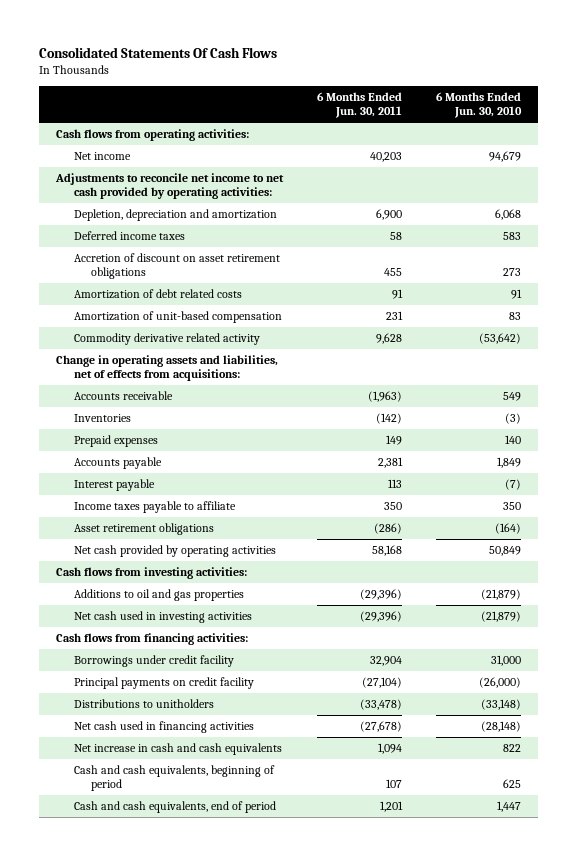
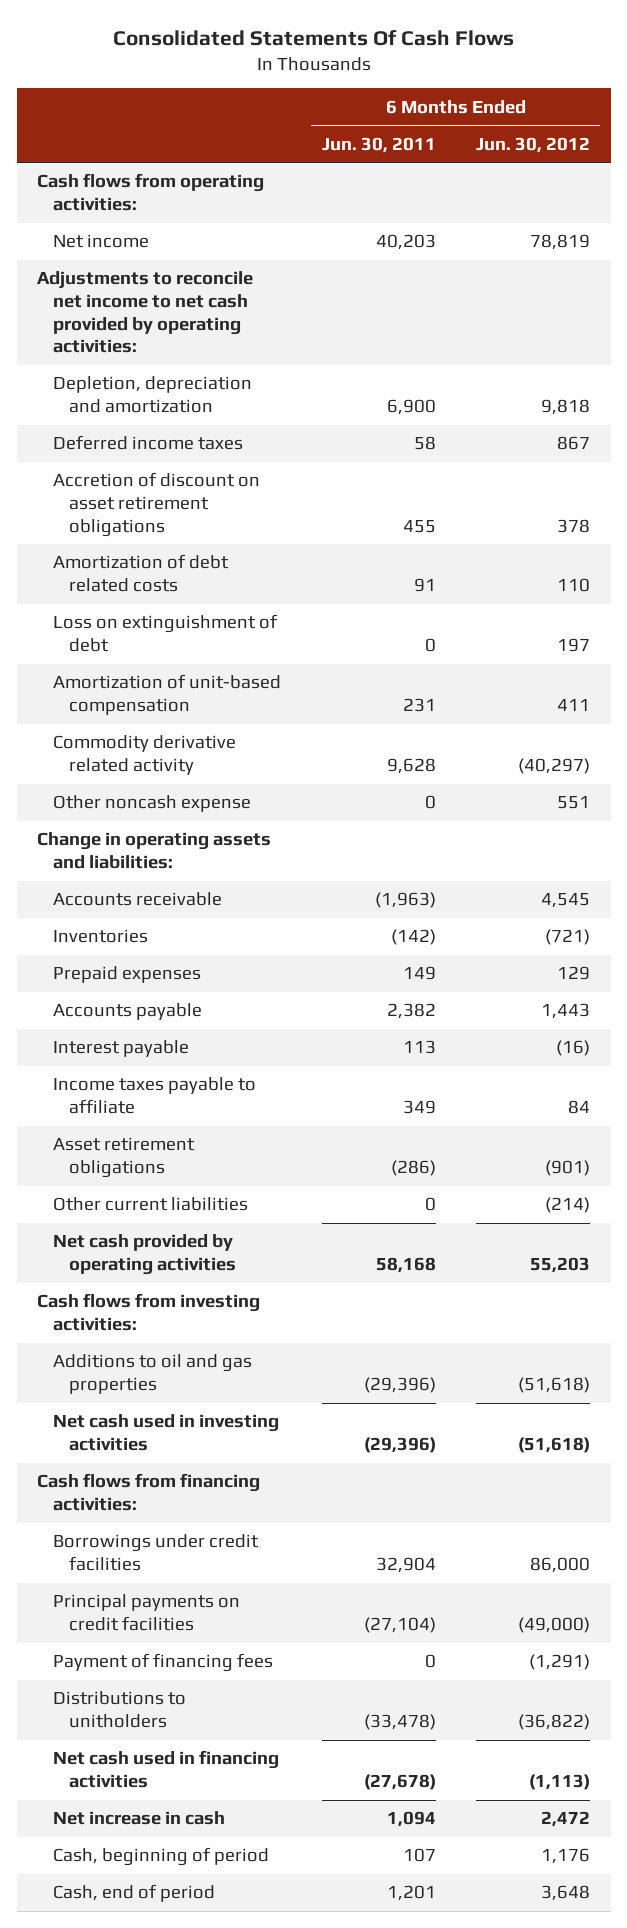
- | 6 Months Ended Jun. 30, 2011 | 6 Months Ended Jun. 30, 2010
+ | 6 Months Ended Jun. 30, 2011 | 6 Months Ended Jun. 30, 2012
+ Loss on extinguishment of debt | 0 | 197
- Change in operating assets and liabilities, net of effects from acquisitions:
+ Other noncash expense | 0 | 551
+ Change in operating assets and liabilities:
- Accounts payable | 2,381 | 1,849
+ Accounts payable | 2,382 | 1,443
- Income taxes payable to affiliate | 350 | 350
+ Income taxes payable to affiliate | 349 | 84
+ Other current liabilities | 0 | (214)
- Borrowings under credit facility | 32,904 | 31,000
- Principal payments on credit facility | (27,104) | (26,000)
+ Borrowings under credit facilities | 32,904 | 86,000
+ Principal payments on credit facilities | (27,104) | (49,000)
+ Payment of financing fees | 0 | (1,291)
- Net increase in cash and cash equivalents | 1,094 | 822
- Cash and cash equivalents, beginning of period | 107 | 625
- Cash and cash equivalents, end of period | 1,201 | 1,447
+ Net increase in cash | 1,094 | 2,472
+ Cash, beginning of period | 107 | 1,176
+ Cash, end of period | 1,201 | 3,648

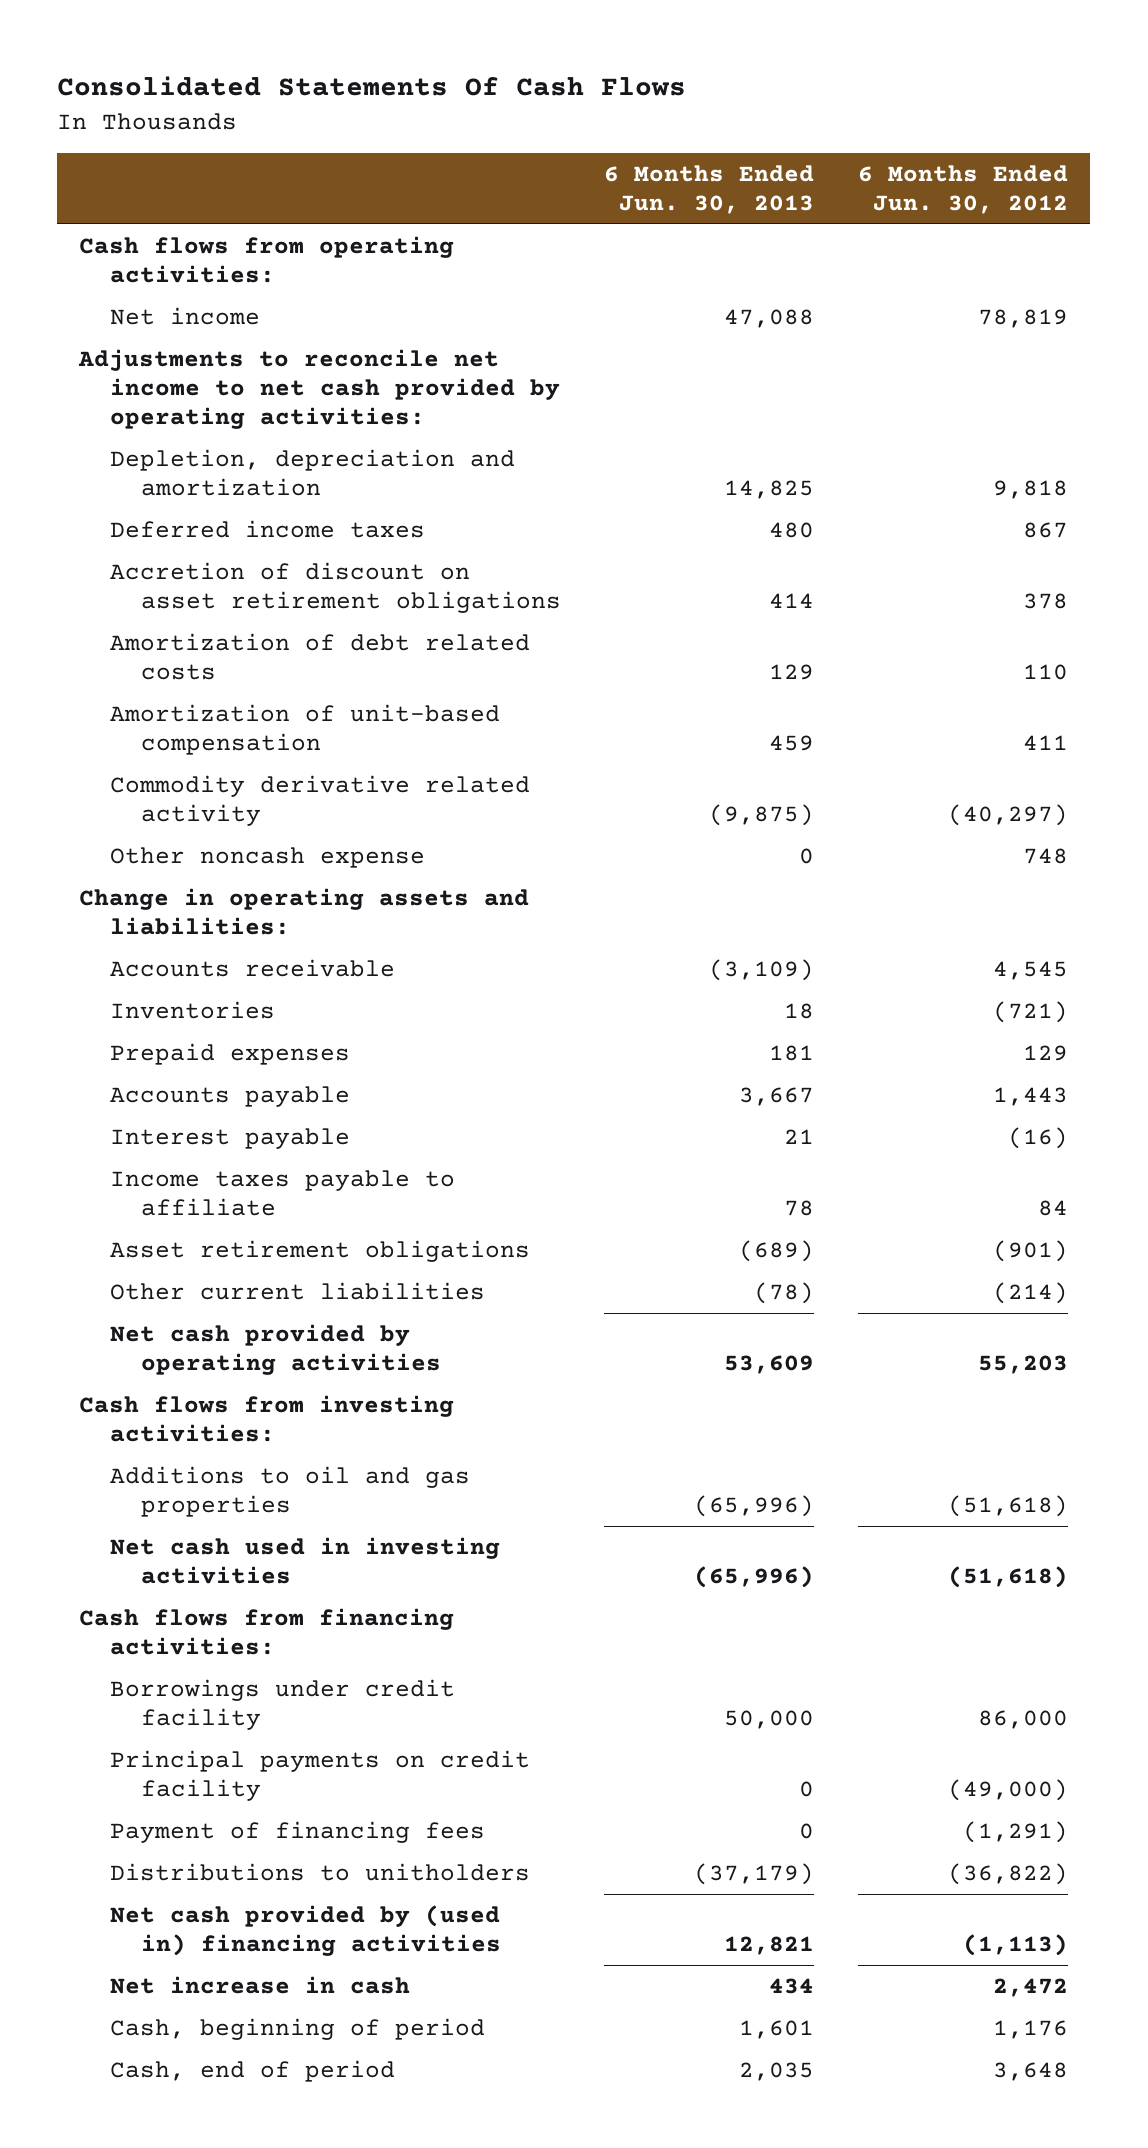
- | 6 Months Ended Jun. 30, 2011 | 6 Months Ended Jun. 30, 2012
+ | 6 Months Ended Jun. 30, 2013 | 6 Months Ended Jun. 30, 2012
- Loss on extinguishment of debt | 0 | 197
- Other noncash expense | 0 | 551
+ Other noncash expense | 0 | 748
- Borrowings under credit facilities | 32,904 | 86,000
- Principal payments on credit facilities | (27,104) | (49,000)
+ Borrowings under credit facility | 50,000 | 86,000
+ Principal payments on credit facility | 0 | (49,000)
- Net cash used in financing activities | (27,678) | (1,113)
+ Net cash provided by (used in) financing activities | 12,821 | (1,113)

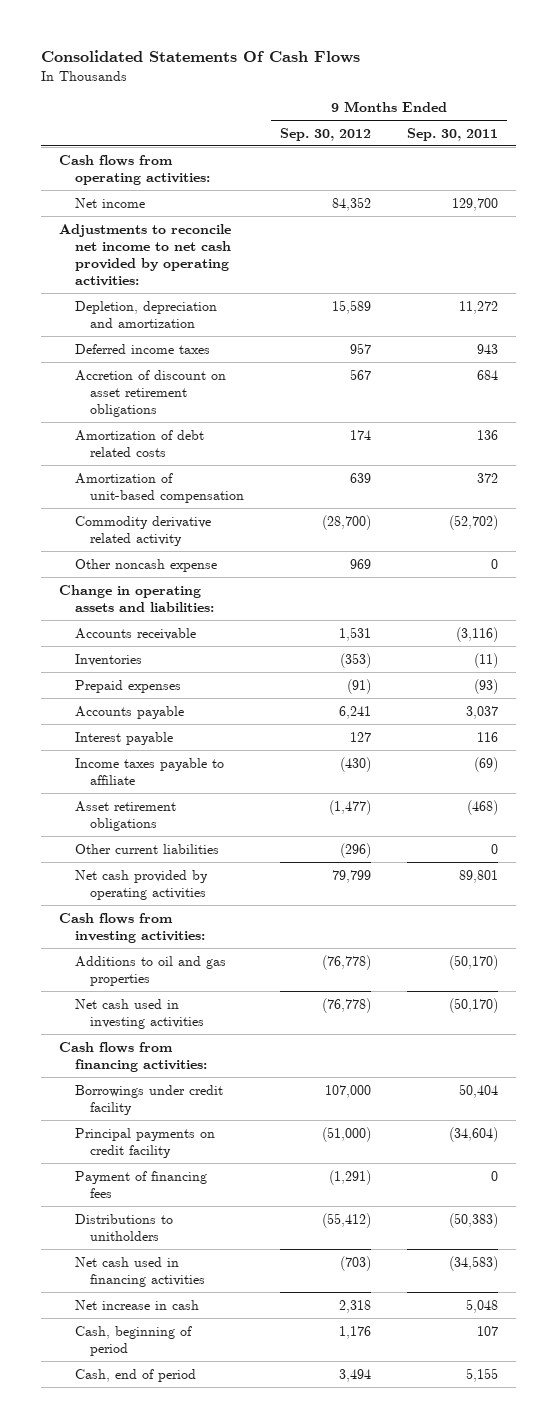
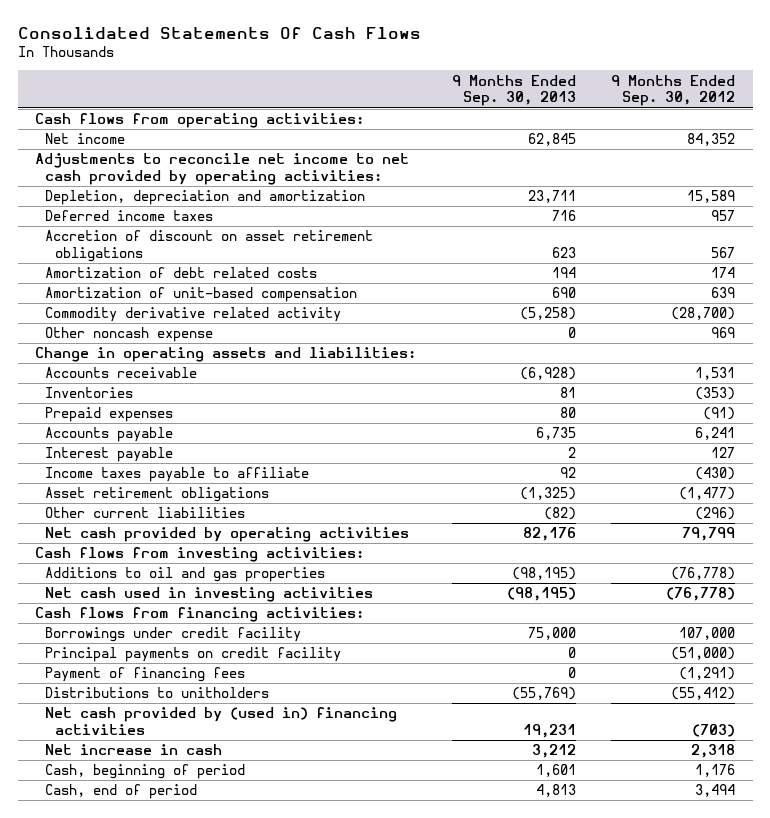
- | 9 Months Ended Sep. 30, 2012 | 9 Months Ended Sep. 30, 2011
+ | 9 Months Ended Sep. 30, 2013 | 9 Months Ended Sep. 30, 2012
- Net cash used in financing activities | (703) | (34,583)
+ Net cash provided by (used in) financing activities | 19,231 | (703)

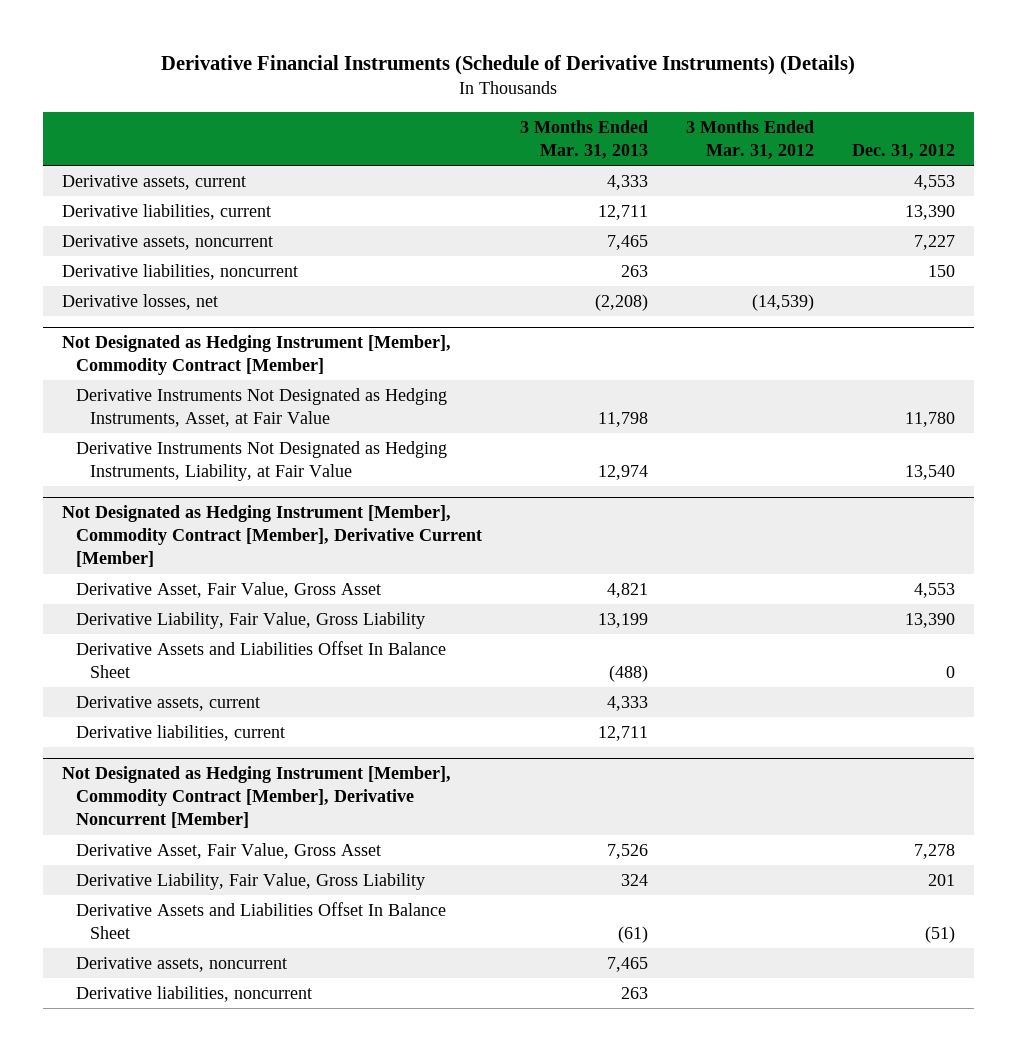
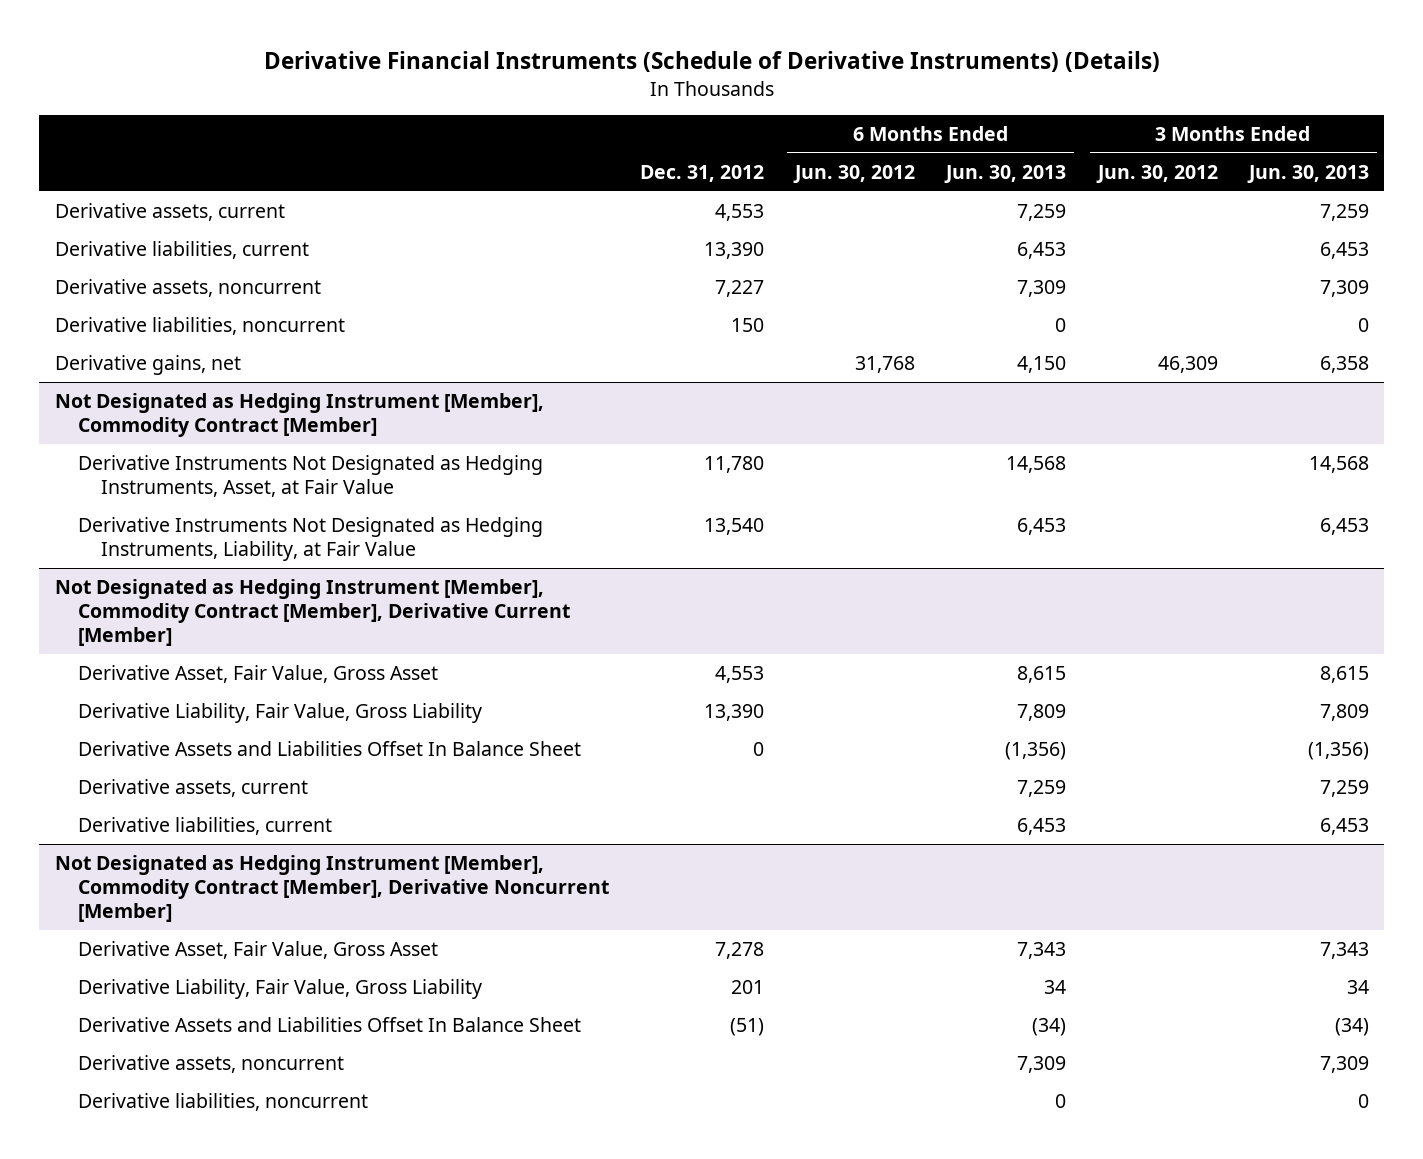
- | 3 Months Ended Mar. 31, 2013 | 3 Months Ended Mar. 31, 2012 | Dec. 31, 2012
+ | Dec. 31, 2012 | 6 Months Ended Jun. 30, 2012 | 6 Months Ended Jun. 30, 2013 | 3 Months Ended Jun. 30, 2012 | 3 Months Ended Jun. 30, 2013
- Derivative losses, net | (2,208) | (14,539) |
+ Derivative gains, net | | 31,768 | 4,150 | 46,309 | 6,358

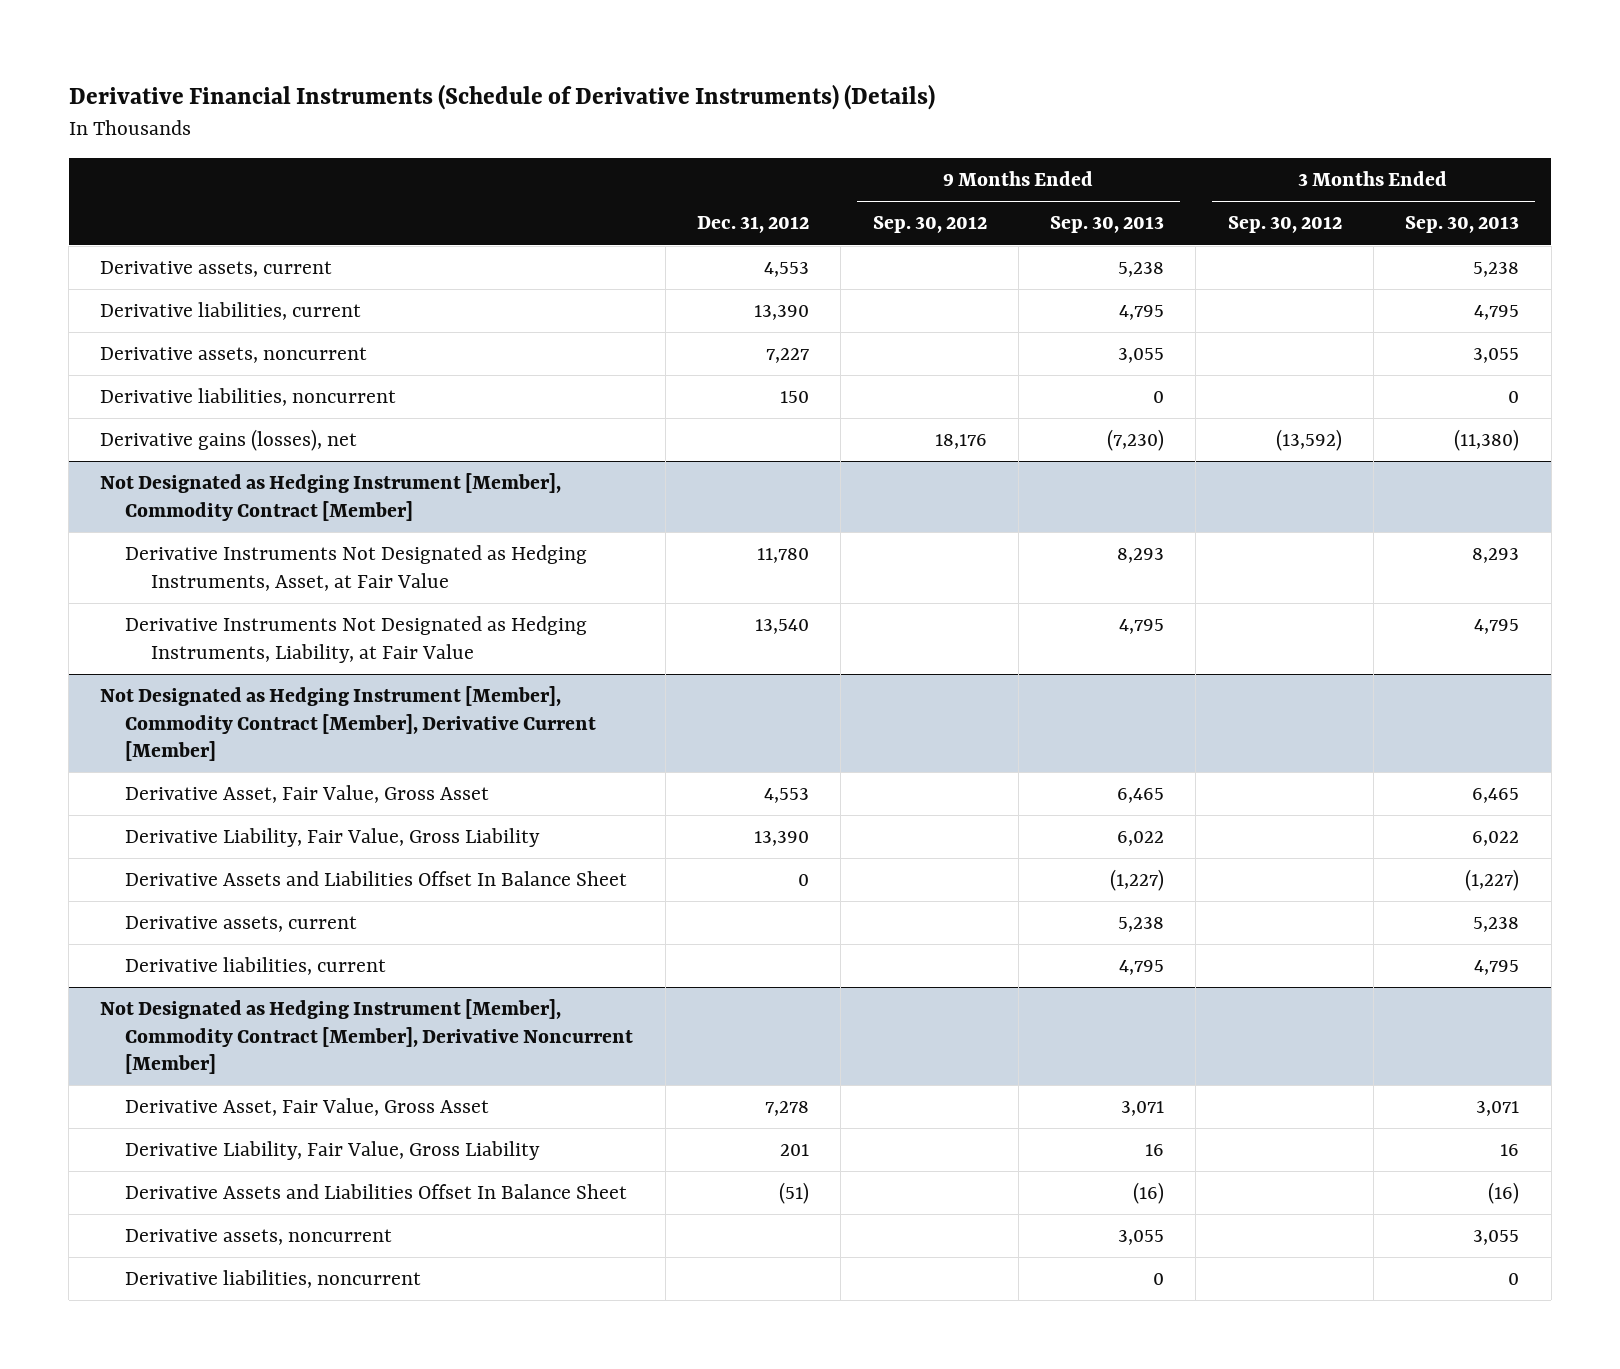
- | Dec. 31, 2012 | 6 Months Ended Jun. 30, 2012 | 6 Months Ended Jun. 30, 2013 | 3 Months Ended Jun. 30, 2012 | 3 Months Ended Jun. 30, 2013
+ | Dec. 31, 2012 | 9 Months Ended Sep. 30, 2012 | 9 Months Ended Sep. 30, 2013 | 3 Months Ended Sep. 30, 2012 | 3 Months Ended Sep. 30, 2013
- Derivative gains, net | | 31,768 | 4,150 | 46,309 | 6,358
+ Derivative gains (losses), net | | 18,176 | (7,230) | (13,592) | (11,380)

